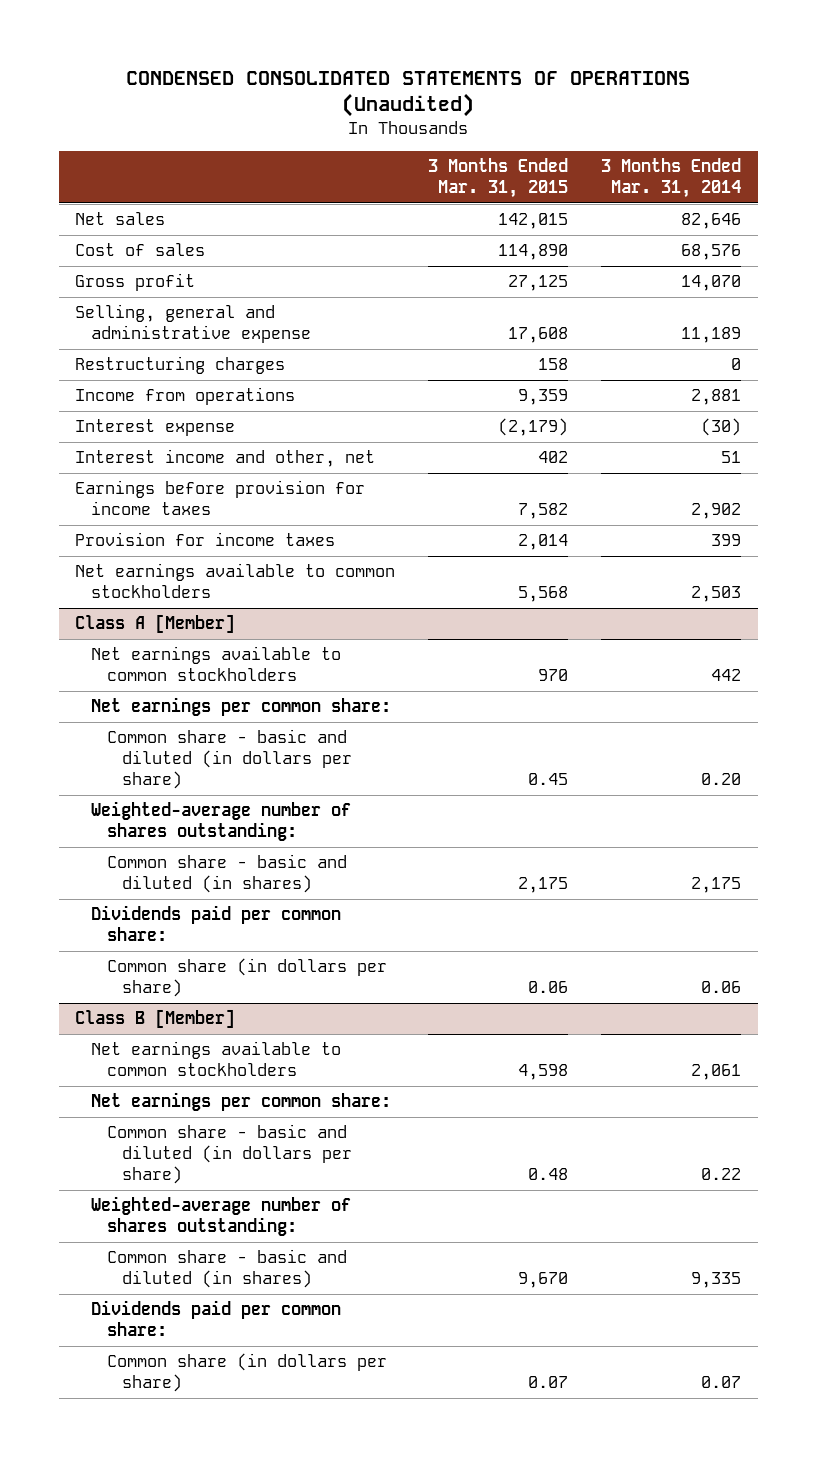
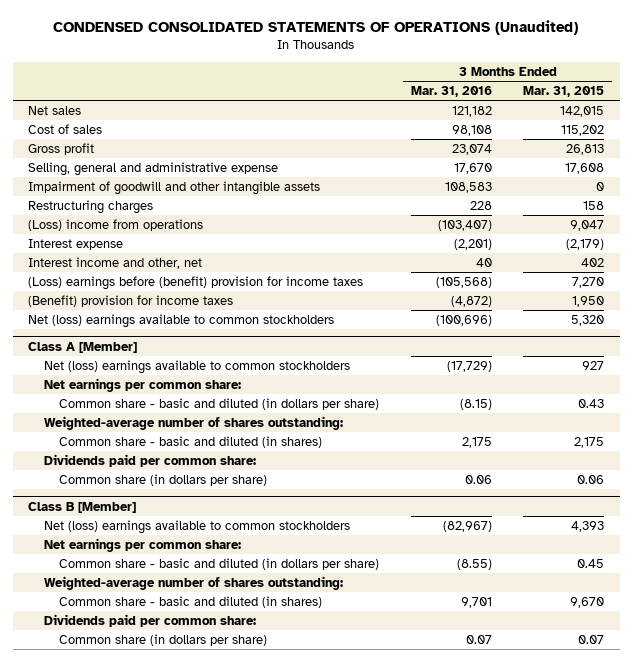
- | 3 Months Ended Mar. 31, 2015 | 3 Months Ended Mar. 31, 2014
+ | 3 Months Ended Mar. 31, 2016 | 3 Months Ended Mar. 31, 2015
- Cost of sales | 114,890 | 68,576
- Gross profit | 27,125 | 14,070
+ Cost of sales | 98,108 | 115,202
+ Gross profit | 23,074 | 26,813
+ Impairment of goodwill and other intangible assets | 108,583 | 0
- Income from operations | 9,359 | 2,881
+ (Loss) income from operations | (103,407) | 9,047
- Earnings before provision for income taxes | 7,582 | 2,902
- Provision for income taxes | 2,014 | 399
- Net earnings available to common stockholders | 5,568 | 2,503
+ (Loss) earnings before (benefit) provision for income taxes | (105,568) | 7,270
+ (Benefit) provision for income taxes | (4,872) | 1,950
+ Net (loss) earnings available to common stockholders | (100,696) | 5,320
@ Class A [Member]
- Net earnings available to common stockholders | 970 | 442
+ Net (loss) earnings available to common stockholders | (17,729) | 927
- Common share - basic and diluted (in dollars per share) | 0.45 | 0.20
+ Common share - basic and diluted (in dollars per share) | (8.15) | 0.43
@ Class B [Member]
- Net earnings available to common stockholders | 4,598 | 2,061
+ Net (loss) earnings available to common stockholders | (82,967) | 4,393
- Common share - basic and diluted (in dollars per share) | 0.48 | 0.22
+ Common share - basic and diluted (in dollars per share) | (8.55) | 0.45

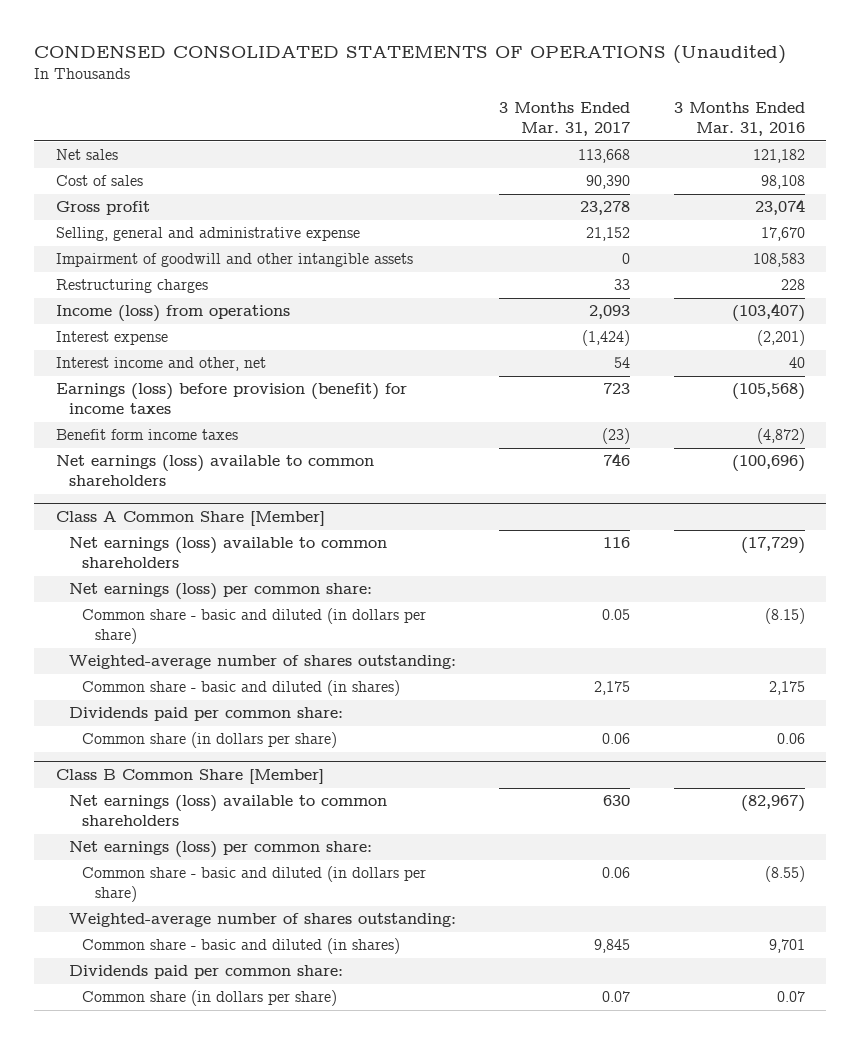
- | 3 Months Ended Mar. 31, 2016 | 3 Months Ended Mar. 31, 2015
+ | 3 Months Ended Mar. 31, 2017 | 3 Months Ended Mar. 31, 2016
- (Loss) income from operations | (103,407) | 9,047
+ Income (loss) from operations | 2,093 | (103,407)
- (Loss) earnings before (benefit) provision for income taxes | (105,568) | 7,270
- (Benefit) provision for income taxes | (4,872) | 1,950
- Net (loss) earnings available to common stockholders | (100,696) | 5,320
- Class A [Member]
- Net (loss) earnings available to common stockholders | (17,729) | 927
- Net earnings per common share:
+ Earnings (loss) before provision (benefit) for income taxes | 723 | (105,568)
+ Benefit form income taxes | (23) | (4,872)
+ Net earnings (loss) available to common shareholders | 746 | (100,696)
+ Class A Common Share [Member]
+ Net earnings (loss) available to common shareholders | 116 | (17,729)
+ Net earnings (loss) per common share:
- Class B [Member]
- Net (loss) earnings available to common stockholders | (82,967) | 4,393
- Net earnings per common share:
+ Class B Common Share [Member]
+ Net earnings (loss) available to common shareholders | 630 | (82,967)
+ Net earnings (loss) per common share:

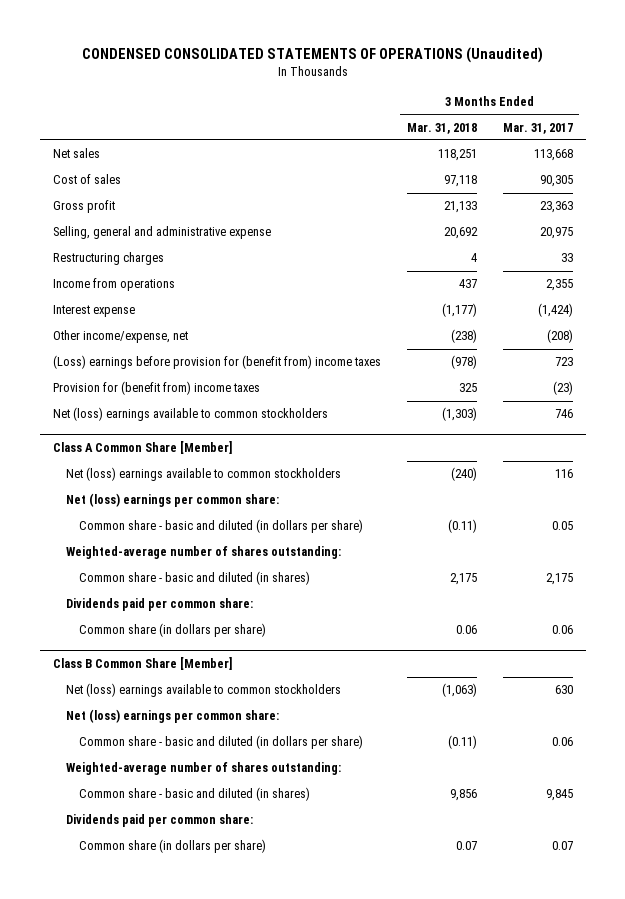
- | 3 Months Ended Mar. 31, 2017 | 3 Months Ended Mar. 31, 2016
+ | 3 Months Ended Mar. 31, 2018 | 3 Months Ended Mar. 31, 2017
- Cost of sales | 90,390 | 98,108
- Gross profit | 23,278 | 23,074
- Selling, general and administrative expense | 21,152 | 17,670
- Impairment of goodwill and other intangible assets | 0 | 108,583
+ Cost of sales | 97,118 | 90,305
+ Gross profit | 21,133 | 23,363
+ Selling, general and administrative expense | 20,692 | 20,975
- Income (loss) from operations | 2,093 | (103,407)
+ Income from operations | 437 | 2,355
- Interest income and other, net | 54 | 40
- Earnings (loss) before provision (benefit) for income taxes | 723 | (105,568)
- Benefit form income taxes | (23) | (4,872)
- Net earnings (loss) available to common shareholders | 746 | (100,696)
+ Other income/expense, net | (238) | (208)
+ (Loss) earnings before provision for (benefit from) income taxes | (978) | 723
+ Provision for (benefit from) income taxes | 325 | (23)
+ Net (loss) earnings available to common stockholders | (1,303) | 746
@ Class A Common Share [Member]
- Net earnings (loss) available to common shareholders | 116 | (17,729)
- Net earnings (loss) per common share:
+ Net (loss) earnings available to common stockholders | (240) | 116
+ Net (loss) earnings per common share:
@ Class B Common Share [Member]
- Net earnings (loss) available to common shareholders | 630 | (82,967)
- Net earnings (loss) per common share:
+ Net (loss) earnings available to common stockholders | (1,063) | 630
+ Net (loss) earnings per common share:

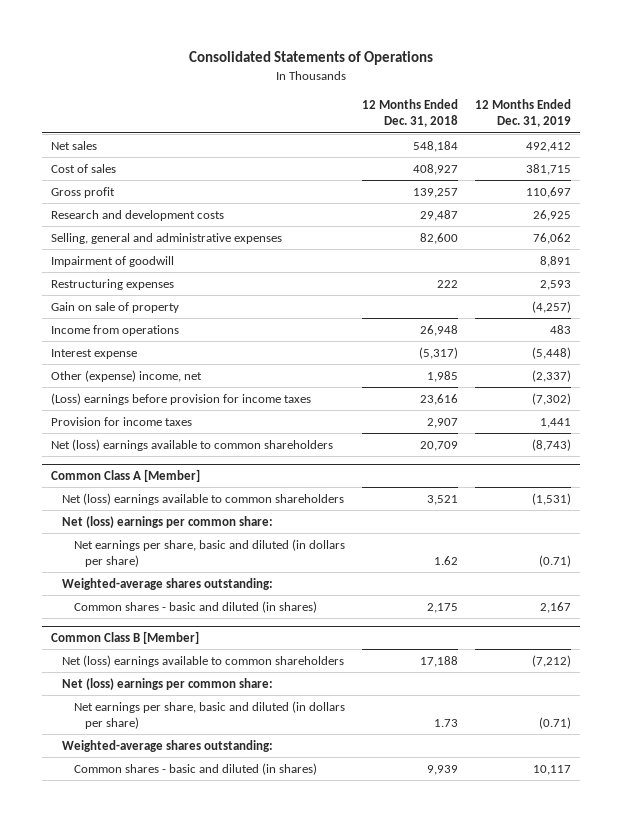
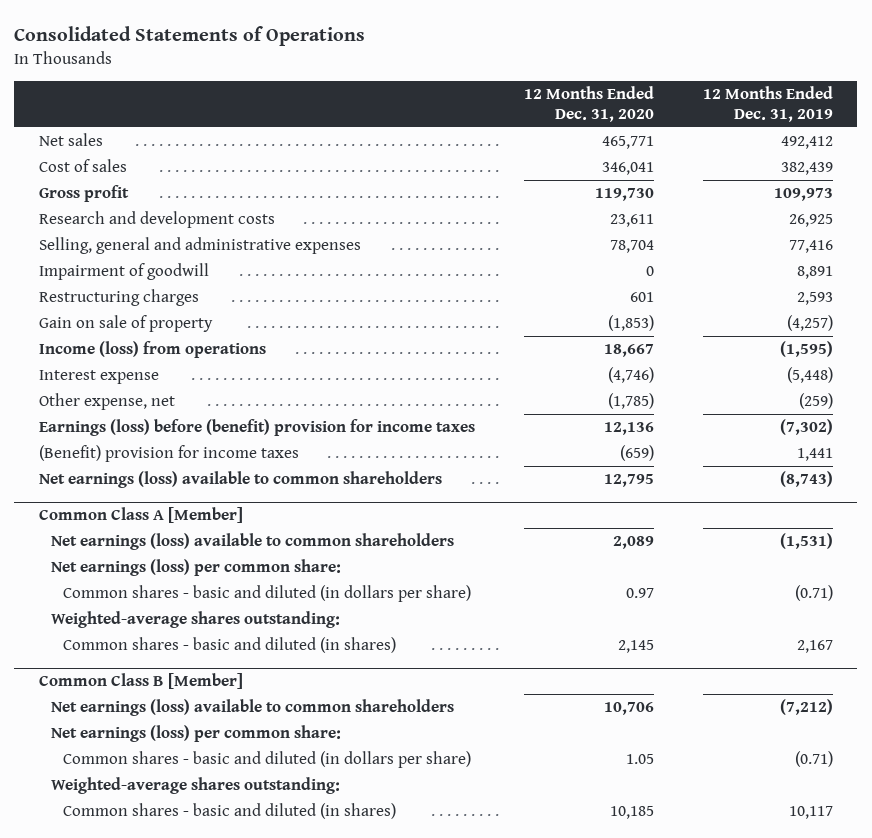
- | 12 Months Ended Dec. 31, 2018 | 12 Months Ended Dec. 31, 2019
+ | 12 Months Ended Dec. 31, 2020 | 12 Months Ended Dec. 31, 2019
- Cost of sales | 408,927 | 381,715
- Gross profit | 139,257 | 110,697
+ Cost of sales | 346,041 | 382,439
+ Gross profit | 119,730 | 109,973
- Selling, general and administrative expenses | 82,600 | 76,062
+ Selling, general and administrative expenses | 78,704 | 77,416
- Restructuring expenses | 222 | 2,593
+ Restructuring charges | 601 | 2,593
- Income from operations | 26,948 | 483
+ Income (loss) from operations | 18,667 | (1,595)
- Other (expense) income, net | 1,985 | (2,337)
- (Loss) earnings before provision for income taxes | 23,616 | (7,302)
- Provision for income taxes | 2,907 | 1,441
- Net (loss) earnings available to common shareholders | 20,709 | (8,743)
+ Other expense, net | (1,785) | (259)
+ Earnings (loss) before (benefit) provision for income taxes | 12,136 | (7,302)
+ (Benefit) provision for income taxes | (659) | 1,441
+ Net earnings (loss) available to common shareholders | 12,795 | (8,743)
@ Common Class A [Member]
- Net (loss) earnings available to common shareholders | 3,521 | (1,531)
- Net (loss) earnings per common share:
- Net earnings per share, basic and diluted (in dollars per share) | 1.62 | (0.71)
+ Net earnings (loss) available to common shareholders | 2,089 | (1,531)
+ Net earnings (loss) per common share:
+ Common shares - basic and diluted (in dollars per share) | 0.97 | (0.71)
@ Common Class B [Member]
- Net (loss) earnings available to common shareholders | 17,188 | (7,212)
- Net (loss) earnings per common share:
- Net earnings per share, basic and diluted (in dollars per share) | 1.73 | (0.71)
+ Net earnings (loss) available to common shareholders | 10,706 | (7,212)
+ Net earnings (loss) per common share:
+ Common shares - basic and diluted (in dollars per share) | 1.05 | (0.71)

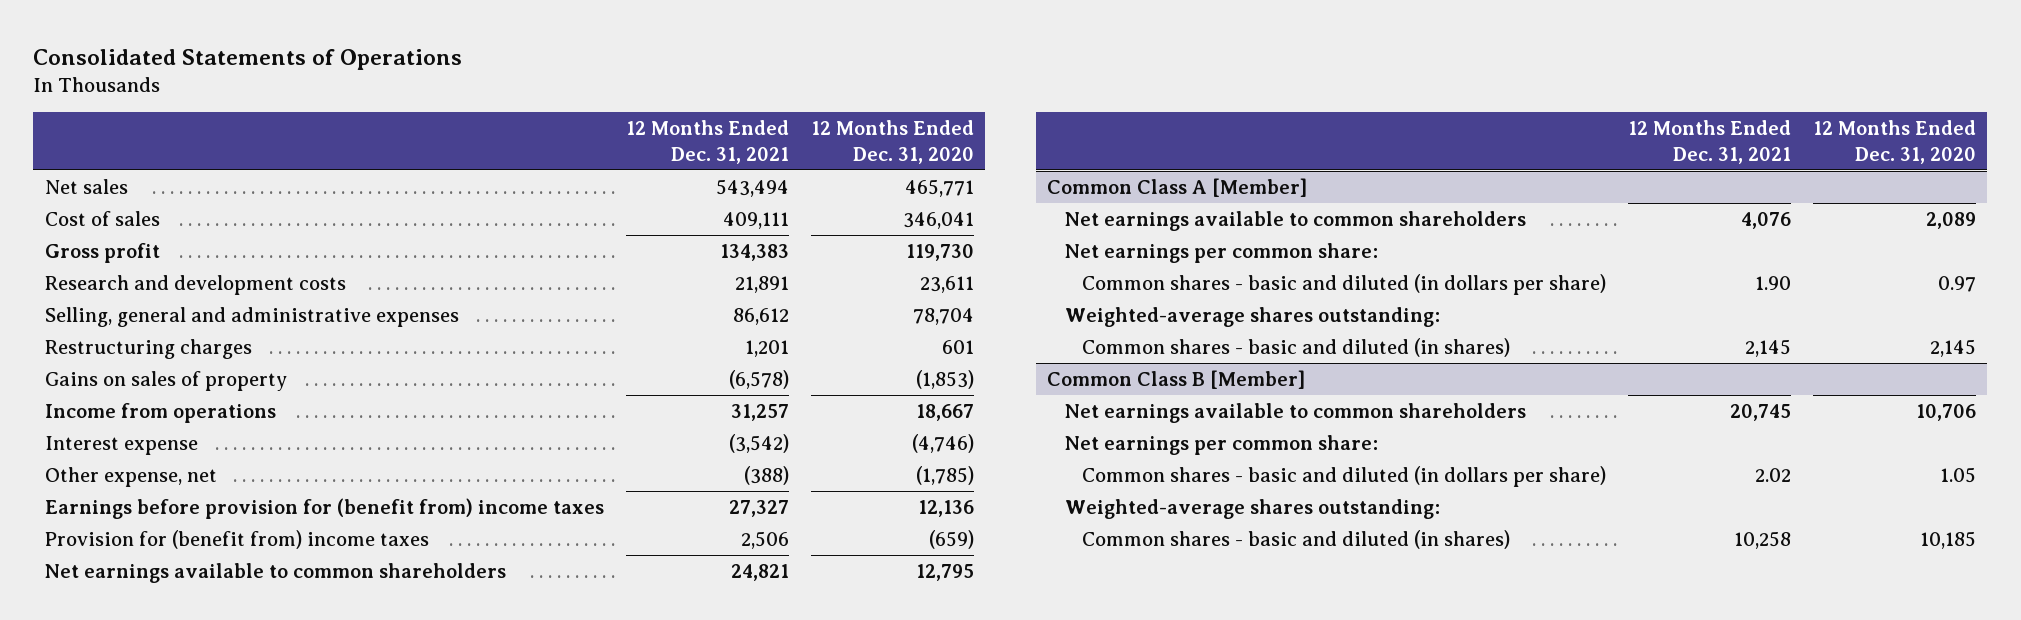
- | 12 Months Ended Dec. 31, 2020 | 12 Months Ended Dec. 31, 2019
+ | 12 Months Ended Dec. 31, 2021 | 12 Months Ended Dec. 31, 2020
- Impairment of goodwill | 0 | 8,891
- Gain on sale of property | (1,853) | (4,257)
- Income (loss) from operations | 18,667 | (1,595)
+ Gains on sales of property | (6,578) | (1,853)
+ Income from operations | 31,257 | 18,667
- Earnings (loss) before (benefit) provision for income taxes | 12,136 | (7,302)
- (Benefit) provision for income taxes | (659) | 1,441
- Net earnings (loss) available to common shareholders | 12,795 | (8,743)
+ Earnings before provision for (benefit from) income taxes | 27,327 | 12,136
+ Provision for (benefit from) income taxes | 2,506 | (659)
+ Net earnings available to common shareholders | 24,821 | 12,795
@ Common Class A [Member]
- Net earnings (loss) available to common shareholders | 2,089 | (1,531)
- Net earnings (loss) per common share:
+ Net earnings available to common shareholders | 4,076 | 2,089
+ Net earnings per common share:
@ Common Class B [Member]
- Net earnings (loss) available to common shareholders | 10,706 | (7,212)
- Net earnings (loss) per common share:
+ Net earnings available to common shareholders | 20,745 | 10,706
+ Net earnings per common share:

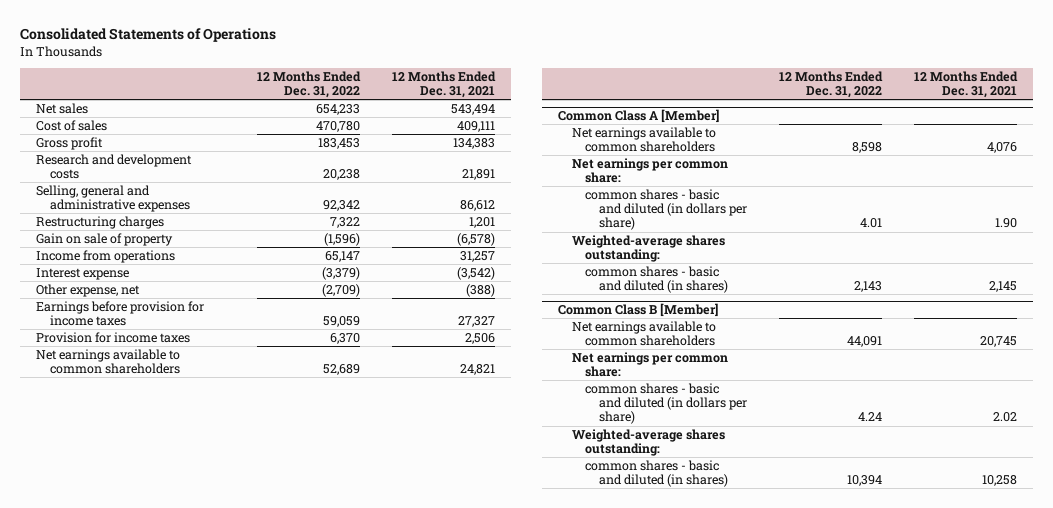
- | 12 Months Ended Dec. 31, 2021 | 12 Months Ended Dec. 31, 2020
+ | 12 Months Ended Dec. 31, 2022 | 12 Months Ended Dec. 31, 2021
- Gains on sales of property | (6,578) | (1,853)
+ Gain on sale of property | (1,596) | (6,578)
- Earnings before provision for (benefit from) income taxes | 27,327 | 12,136
- Provision for (benefit from) income taxes | 2,506 | (659)
+ Earnings before provision for income taxes | 59,059 | 27,327
+ Provision for income taxes | 6,370 | 2,506
@ Common Class A [Member]
- Common shares - basic and diluted (in dollars per share) | 1.90 | 0.97
+ common shares - basic and diluted (in dollars per share) | 4.01 | 1.90
- Common shares - basic and diluted (in shares) | 2,145 | 2,145
+ common shares - basic and diluted (in shares) | 2,143 | 2,145
@ Common Class B [Member]
- Common shares - basic and diluted (in dollars per share) | 2.02 | 1.05
+ common shares - basic and diluted (in dollars per share) | 4.24 | 2.02
- Common shares - basic and diluted (in shares) | 10,258 | 10,185
+ common shares - basic and diluted (in shares) | 10,394 | 10,258

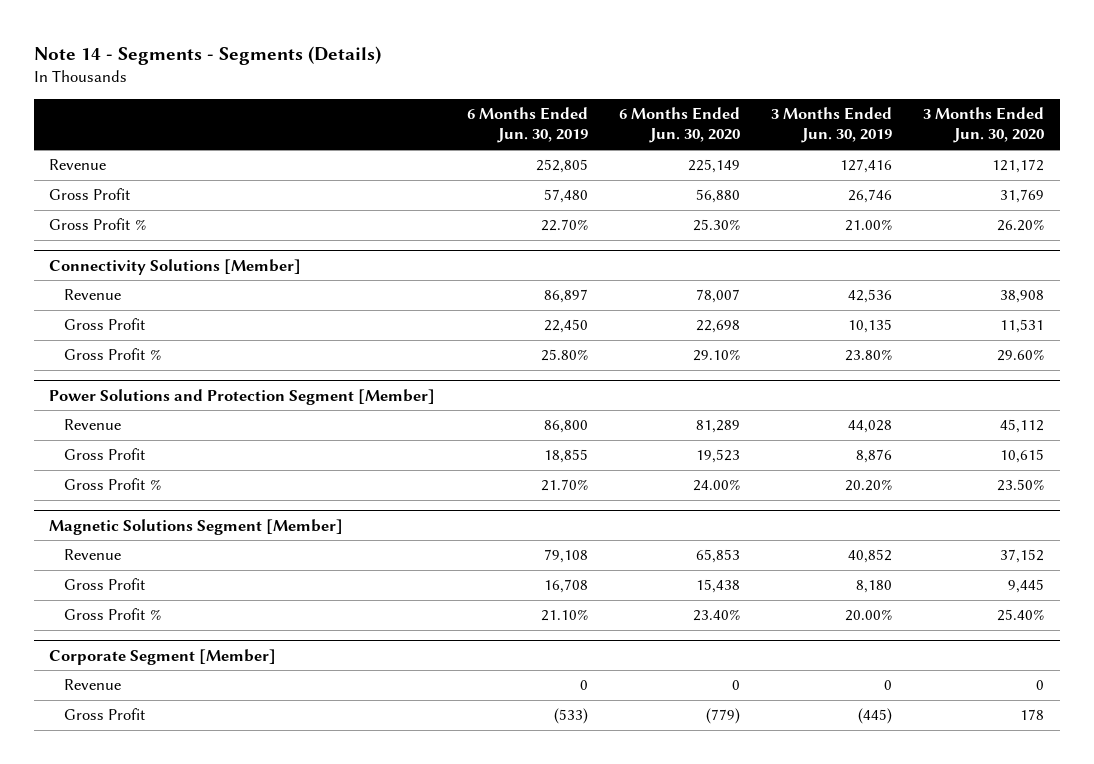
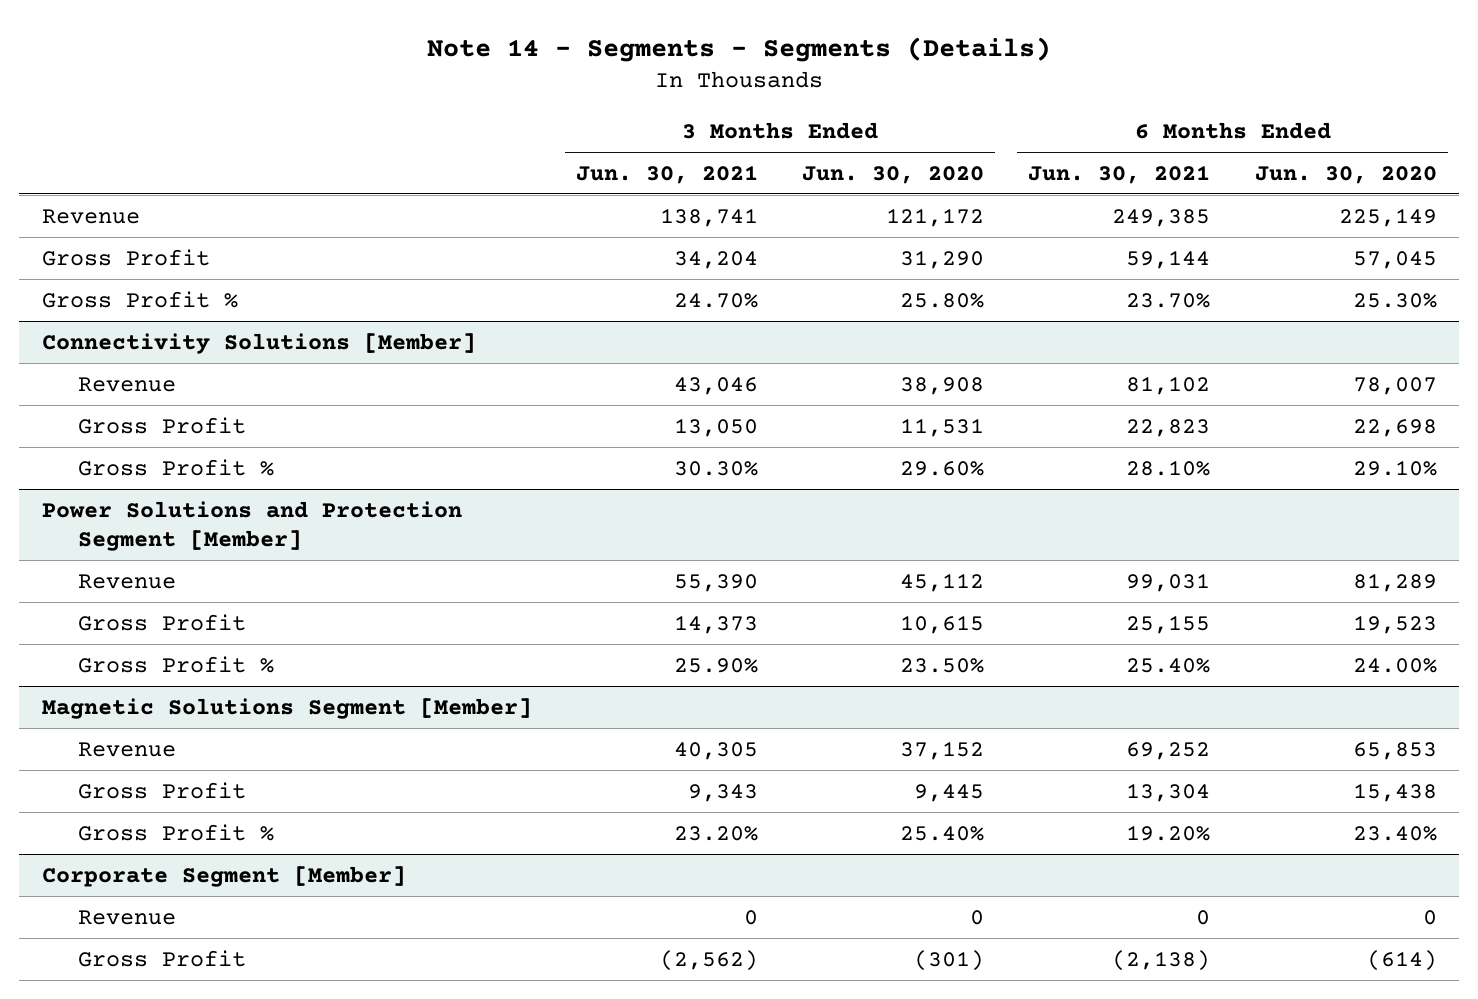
- | 6 Months Ended Jun. 30, 2019 | 6 Months Ended Jun. 30, 2020 | 3 Months Ended Jun. 30, 2019 | 3 Months Ended Jun. 30, 2020
+ | 3 Months Ended Jun. 30, 2021 | 3 Months Ended Jun. 30, 2020 | 6 Months Ended Jun. 30, 2021 | 6 Months Ended Jun. 30, 2020
- Gross Profit | 57,480 | 56,880 | 26,746 | 31,769
- Gross Profit % | 22.70% | 25.30% | 21.00% | 26.20%
+ Gross Profit | 34,204 | 31,290 | 59,144 | 57,045
+ Gross Profit % | 24.70% | 25.80% | 23.70% | 25.30%
@ Corporate Segment [Member]
- Gross Profit | (533) | (779) | (445) | 178
+ Gross Profit | (2,562) | (301) | (2,138) | (614)

